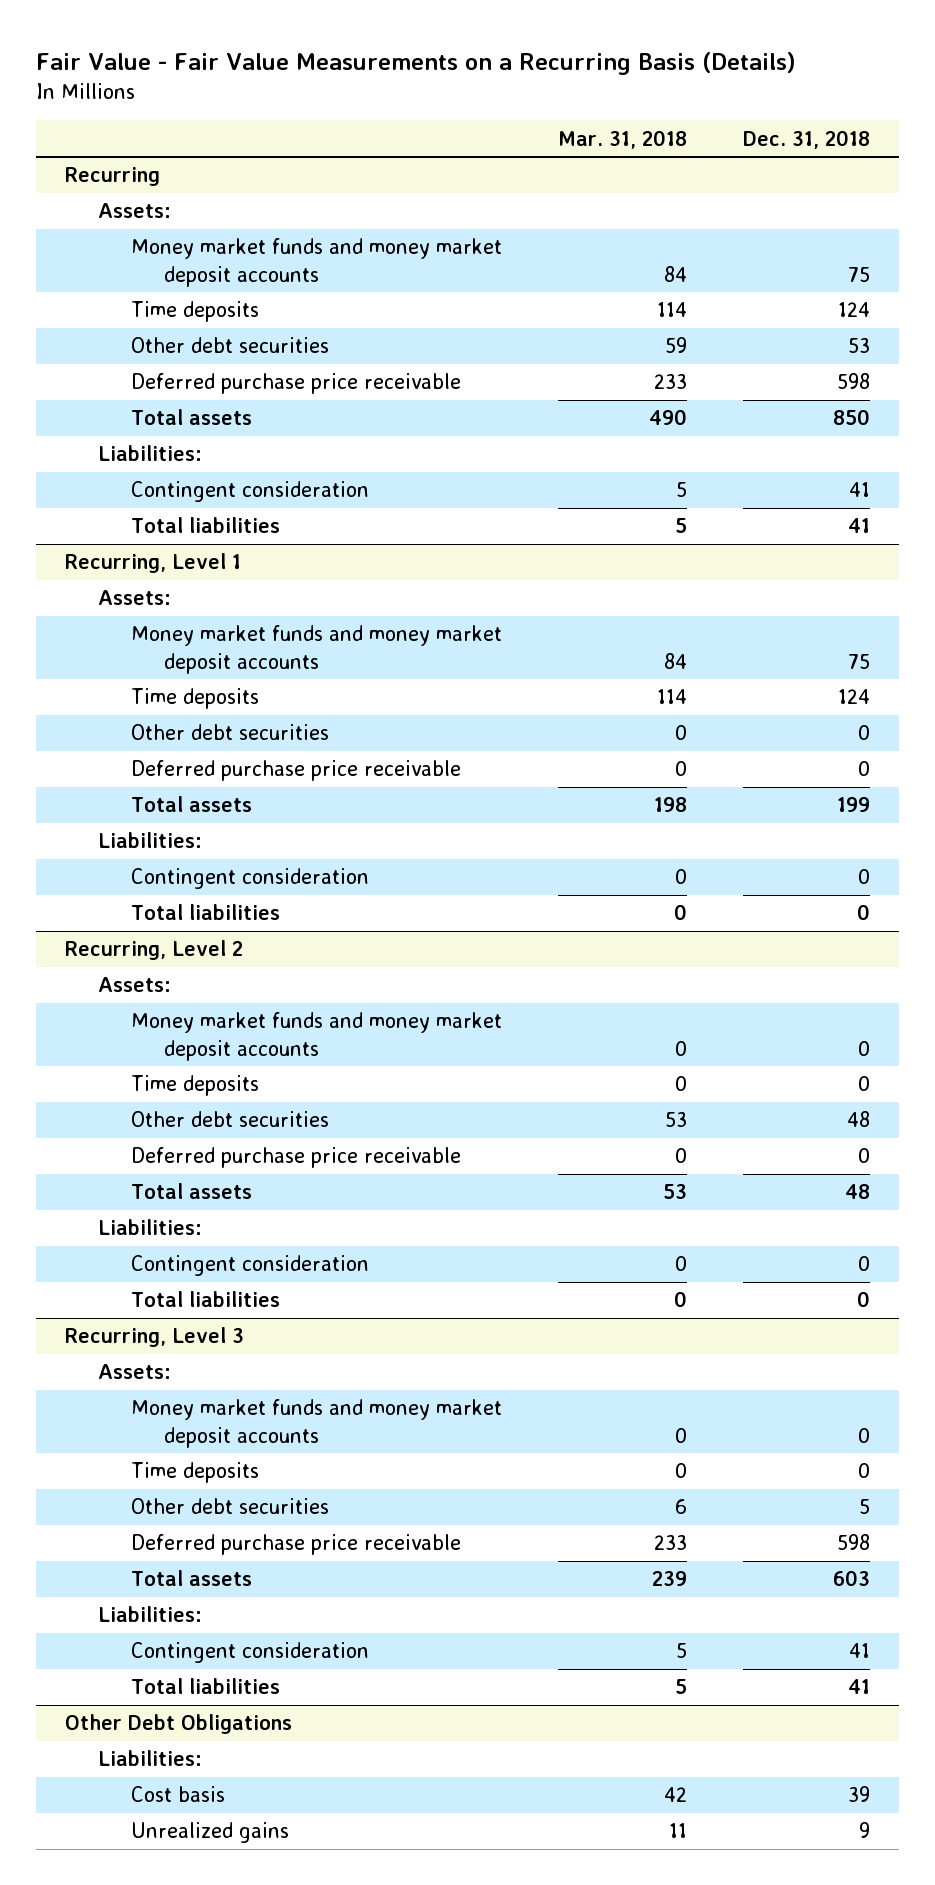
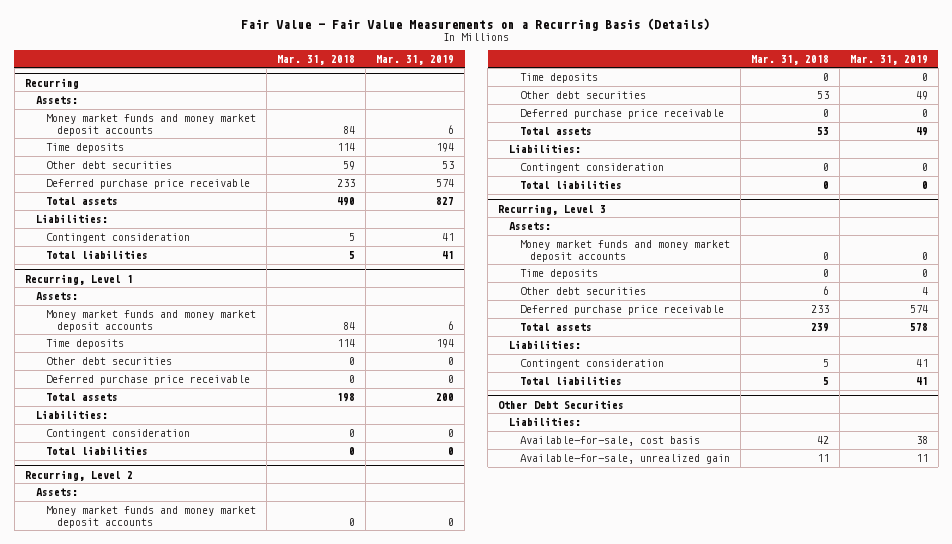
- | Mar. 31, 2018 | Dec. 31, 2018
+ | Mar. 31, 2018 | Mar. 31, 2019
- Other Debt Obligations
+ Other Debt Securities
- Cost basis | 42 | 39
- Unrealized gains | 11 | 9
+ Available-for-sale, cost basis | 42 | 38
+ Available-for-sale, unrealized gain | 11 | 11

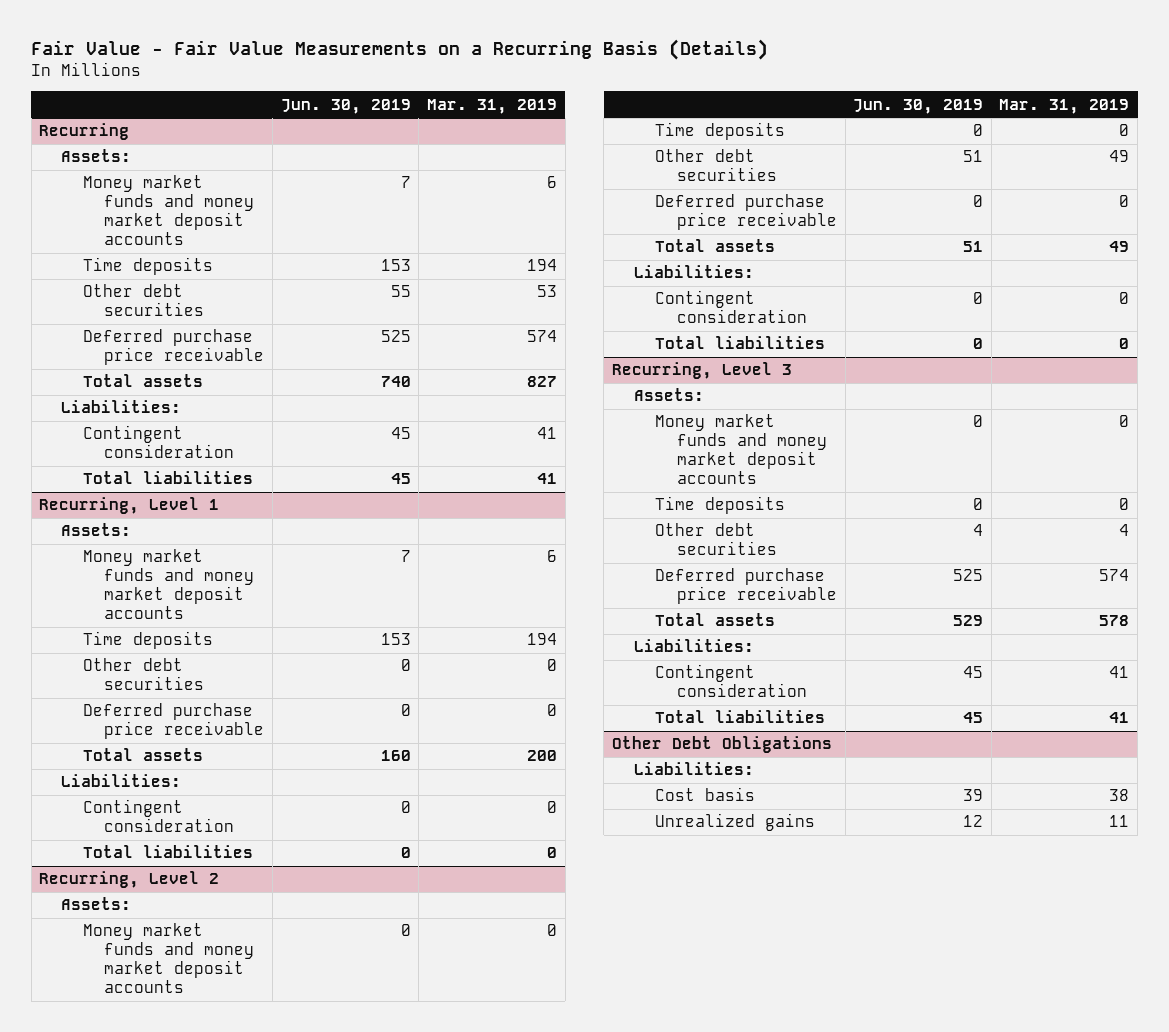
- | Mar. 31, 2018 | Mar. 31, 2019
+ | Jun. 30, 2019 | Mar. 31, 2019
- Other Debt Securities
+ Other Debt Obligations
- Available-for-sale, cost basis | 42 | 38
- Available-for-sale, unrealized gain | 11 | 11
+ Cost basis | 39 | 38
+ Unrealized gains | 12 | 11

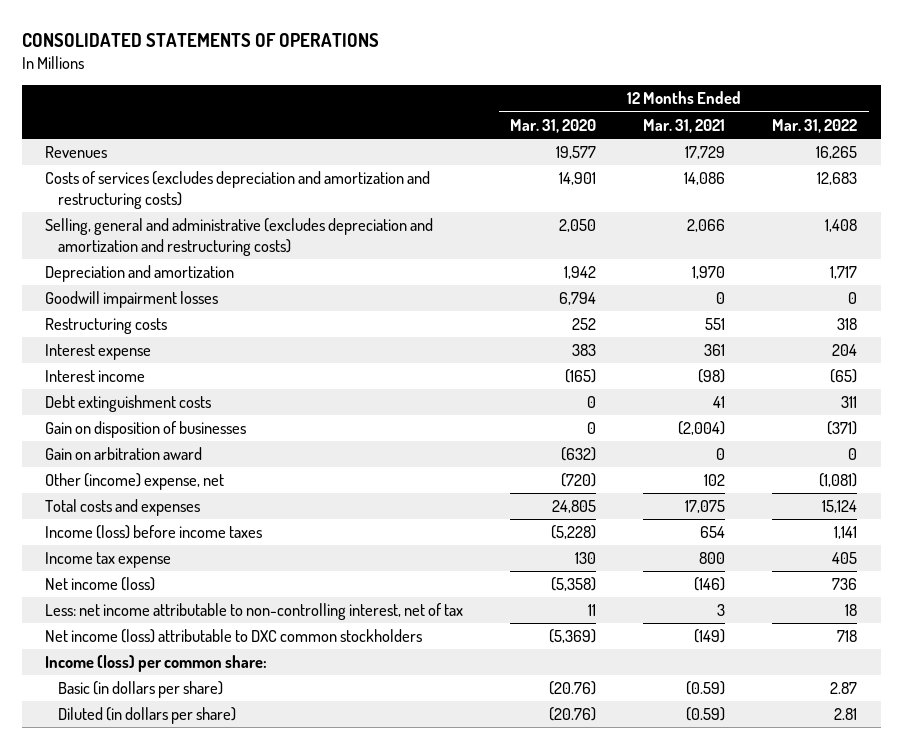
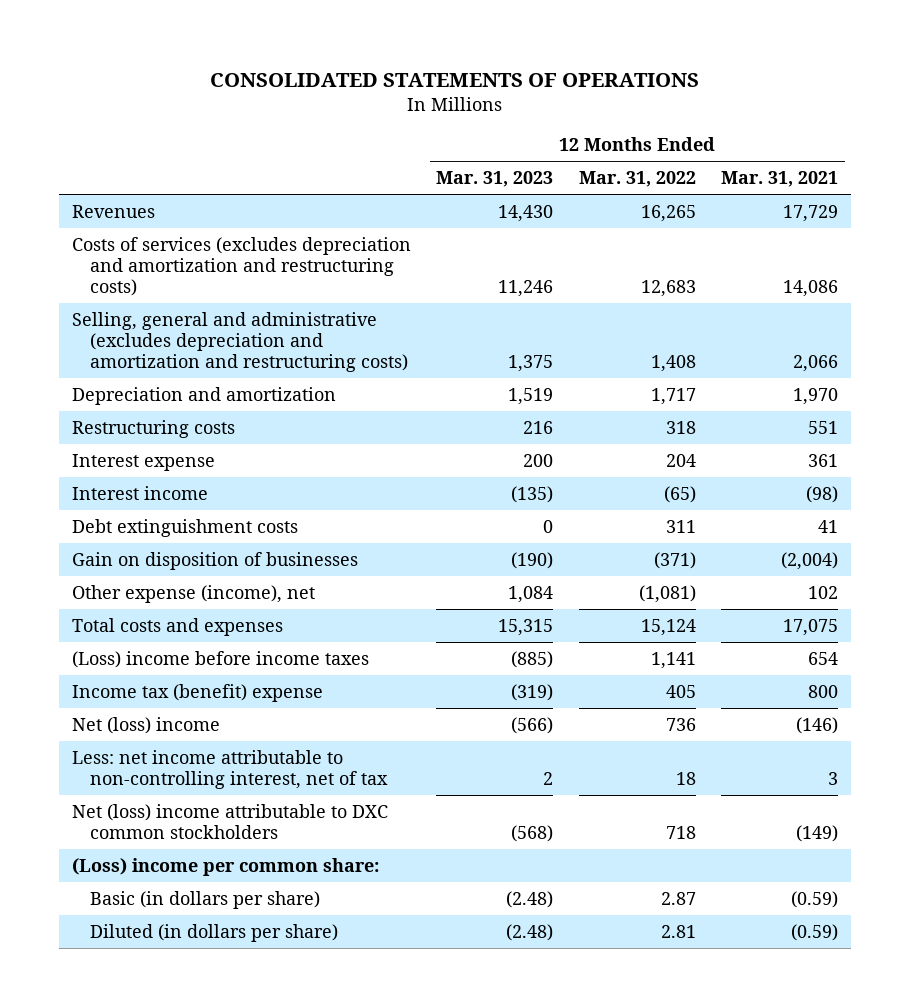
- | 12 Months Ended Mar. 31, 2020 | 12 Months Ended Mar. 31, 2021 | 12 Months Ended Mar. 31, 2022
+ | 12 Months Ended Mar. 31, 2023 | 12 Months Ended Mar. 31, 2022 | 12 Months Ended Mar. 31, 2021
- Goodwill impairment losses | 6,794 | 0 | 0
- Gain on arbitration award | (632) | 0 | 0
- Other (income) expense, net | (720) | 102 | (1,081)
+ Other expense (income), net | 1,084 | (1,081) | 102
- Income (loss) before income taxes | (5,228) | 654 | 1,141
- Income tax expense | 130 | 800 | 405
- Net income (loss) | (5,358) | (146) | 736
+ (Loss) income before income taxes | (885) | 1,141 | 654
+ Income tax (benefit) expense | (319) | 405 | 800
+ Net (loss) income | (566) | 736 | (146)
- Net income (loss) attributable to DXC common stockholders | (5,369) | (149) | 718
- Income (loss) per common share:
+ Net (loss) income attributable to DXC common stockholders | (568) | 718 | (149)
+ (Loss) income per common share:

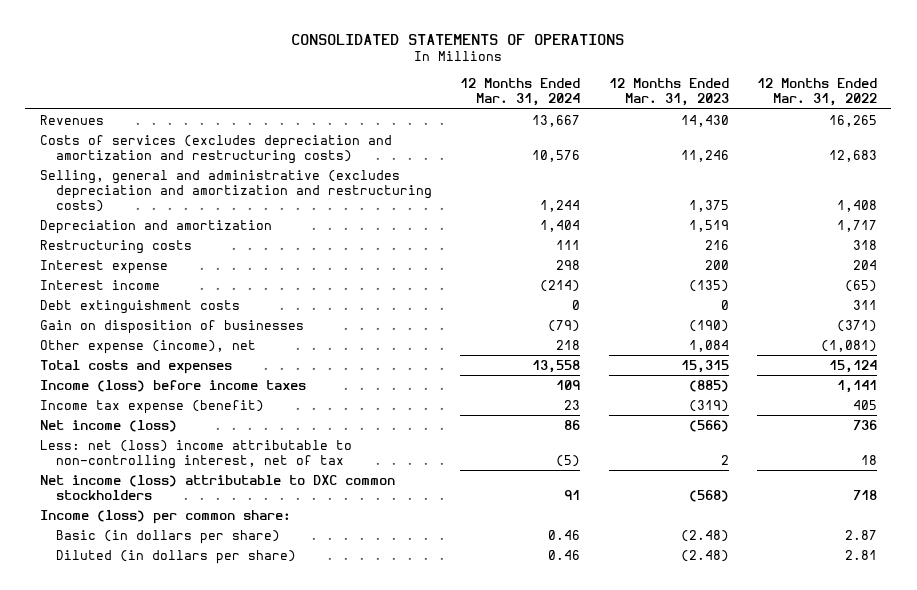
- | 12 Months Ended Mar. 31, 2023 | 12 Months Ended Mar. 31, 2022 | 12 Months Ended Mar. 31, 2021
+ | 12 Months Ended Mar. 31, 2024 | 12 Months Ended Mar. 31, 2023 | 12 Months Ended Mar. 31, 2022
- (Loss) income before income taxes | (885) | 1,141 | 654
- Income tax (benefit) expense | (319) | 405 | 800
- Net (loss) income | (566) | 736 | (146)
- Less: net income attributable to non-controlling interest, net of tax | 2 | 18 | 3
- Net (loss) income attributable to DXC common stockholders | (568) | 718 | (149)
- (Loss) income per common share:
+ Income (loss) before income taxes | 109 | (885) | 1,141
+ Income tax expense (benefit) | 23 | (319) | 405
+ Net income (loss) | 86 | (566) | 736
+ Less: net (loss) income attributable to non-controlling interest, net of tax | (5) | 2 | 18
+ Net income (loss) attributable to DXC common stockholders | 91 | (568) | 718
+ Income (loss) per common share:

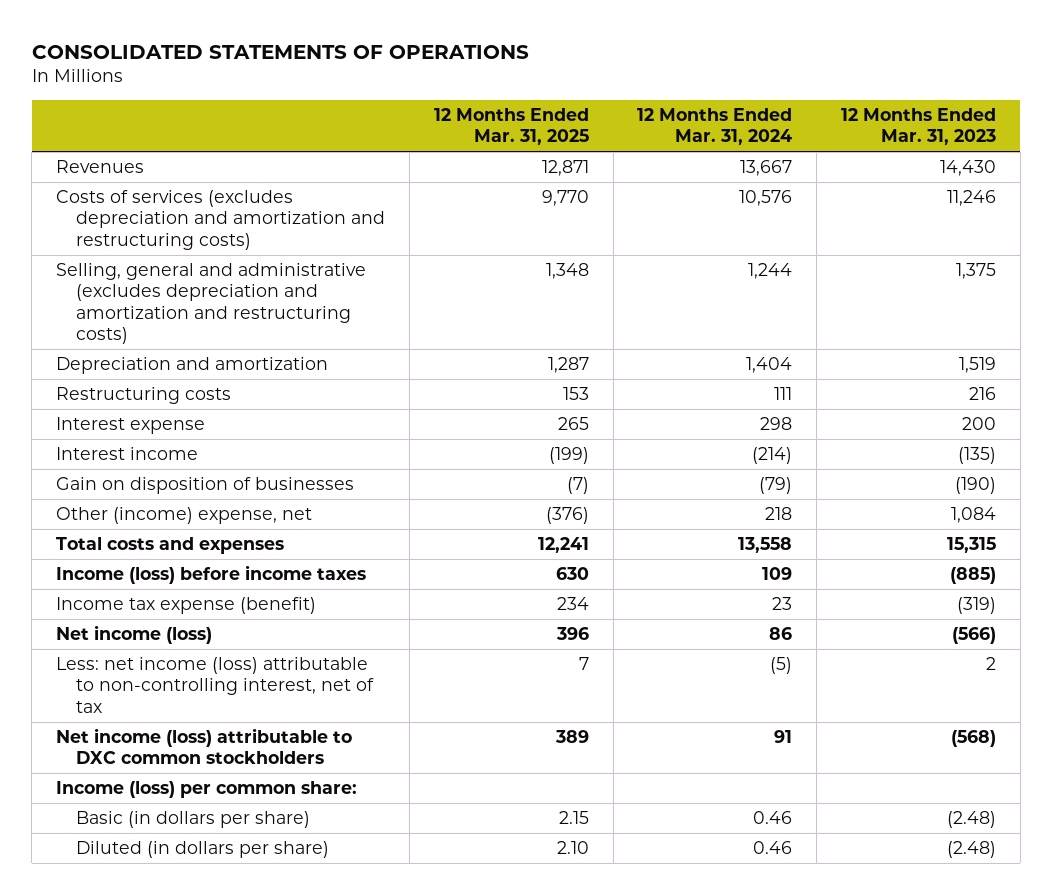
- | 12 Months Ended Mar. 31, 2024 | 12 Months Ended Mar. 31, 2023 | 12 Months Ended Mar. 31, 2022
+ | 12 Months Ended Mar. 31, 2025 | 12 Months Ended Mar. 31, 2024 | 12 Months Ended Mar. 31, 2023
- Debt extinguishment costs | 0 | 0 | 311
- Other expense (income), net | 218 | 1,084 | (1,081)
+ Other (income) expense, net | (376) | 218 | 1,084
- Less: net (loss) income attributable to non-controlling interest, net of tax | (5) | 2 | 18
+ Less: net income (loss) attributable to non-controlling interest, net of tax | 7 | (5) | 2

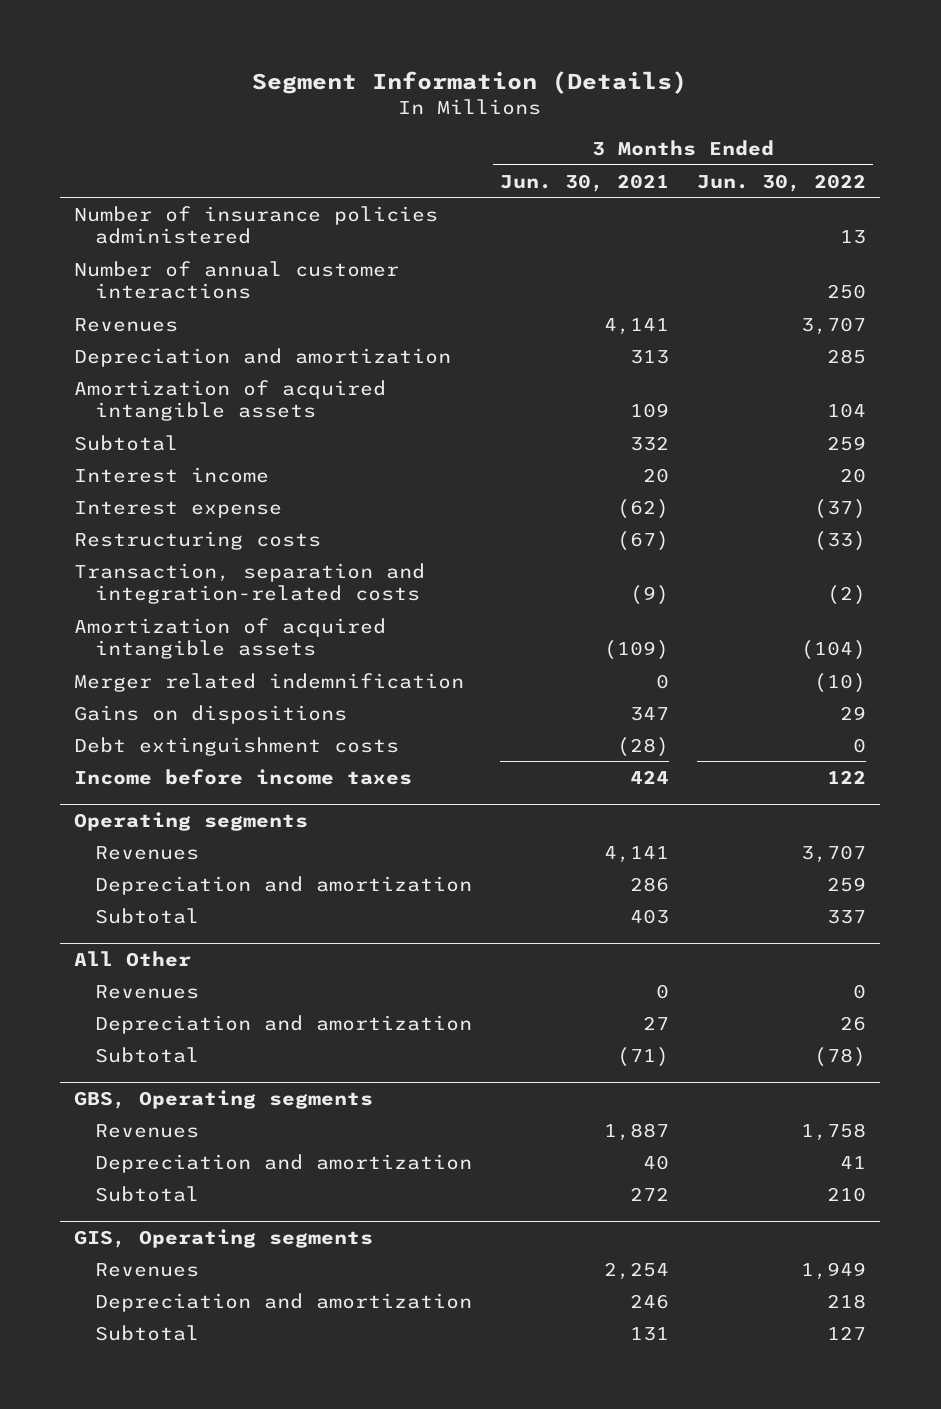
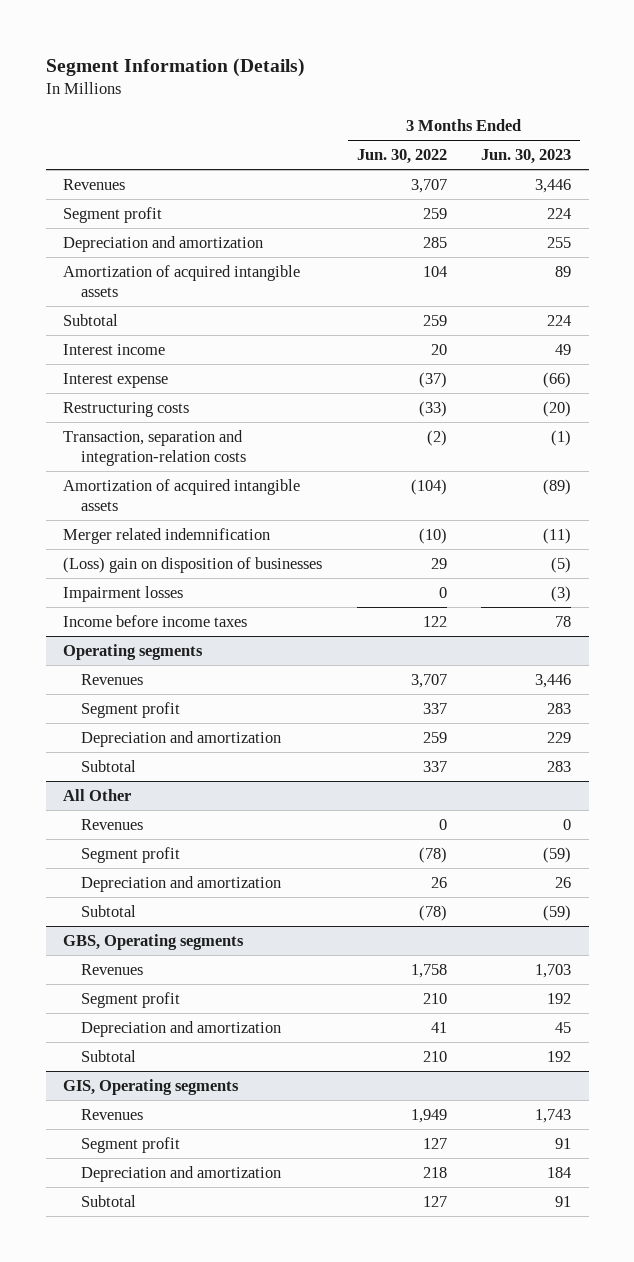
- | 3 Months Ended Jun. 30, 2021 | 3 Months Ended Jun. 30, 2022
+ | 3 Months Ended Jun. 30, 2022 | 3 Months Ended Jun. 30, 2023
- Number of insurance policies administered | | 13
- Number of annual customer interactions | | 250
+ Segment profit | 259 | 224
- Transaction, separation and integration-related costs | (9) | (2)
+ Transaction, separation and integration-relation costs | (2) | (1)
- Gains on dispositions | 347 | 29
- Debt extinguishment costs | (28) | 0
+ (Loss) gain on disposition of businesses | 29 | (5)
+ Impairment losses | 0 | (3)
@ Operating segments
+ Segment profit | 337 | 283
@ All Other
+ Segment profit | (78) | (59)
@ GBS, Operating segments
+ Segment profit | 210 | 192
@ GIS, Operating segments
+ Segment profit | 127 | 91

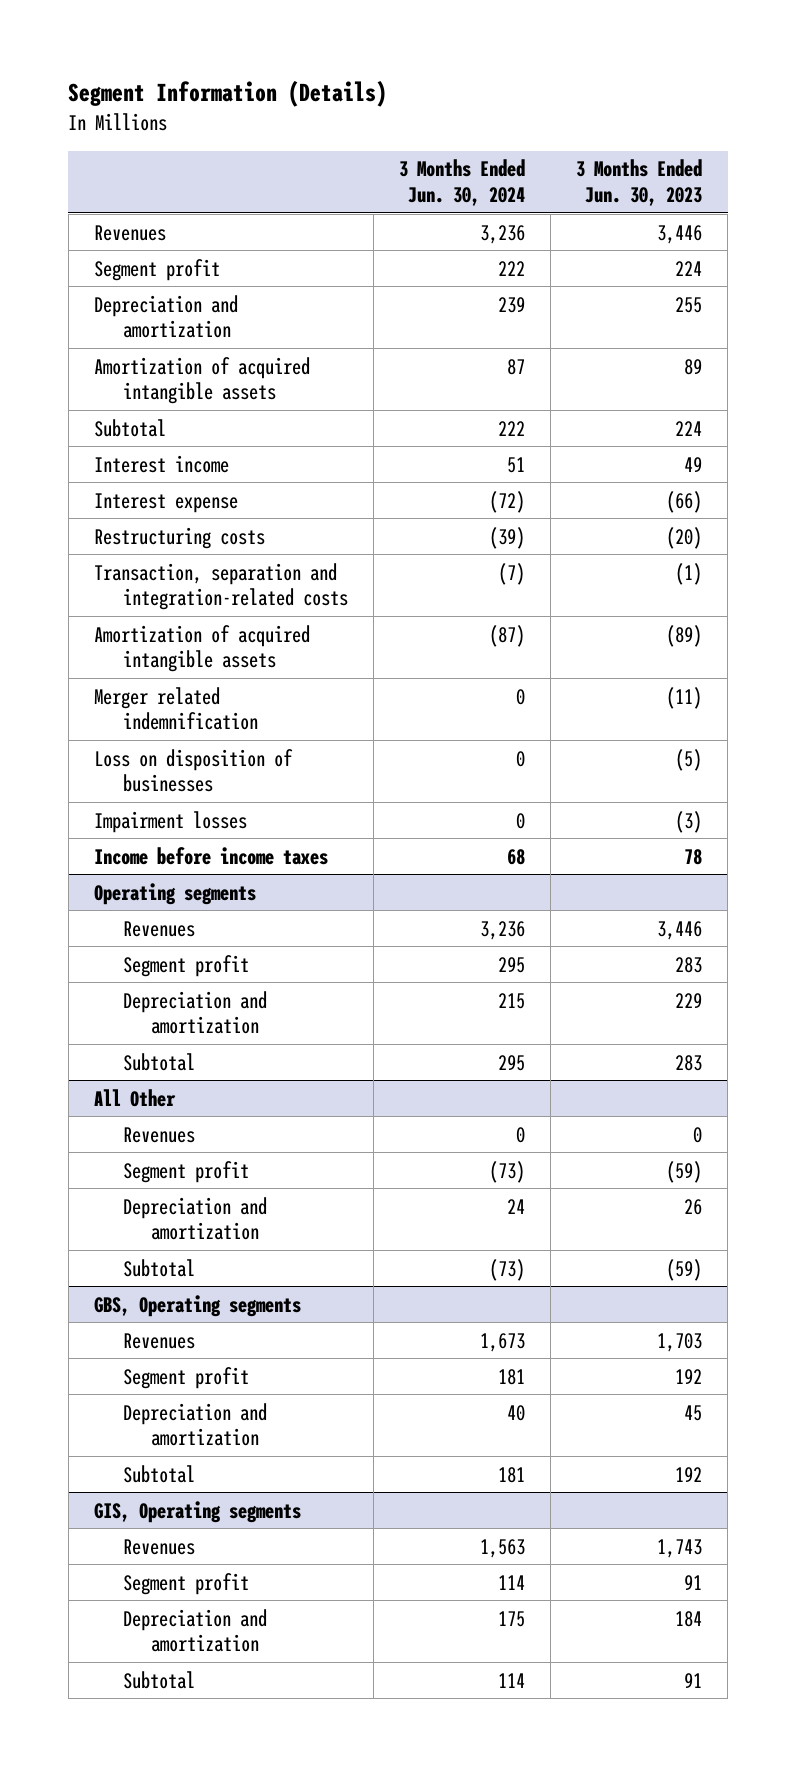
- | 3 Months Ended Jun. 30, 2022 | 3 Months Ended Jun. 30, 2023
+ | 3 Months Ended Jun. 30, 2024 | 3 Months Ended Jun. 30, 2023
- Transaction, separation and integration-relation costs | (2) | (1)
+ Transaction, separation and integration-related costs | (7) | (1)
- (Loss) gain on disposition of businesses | 29 | (5)
+ Loss on disposition of businesses | 0 | (5)

